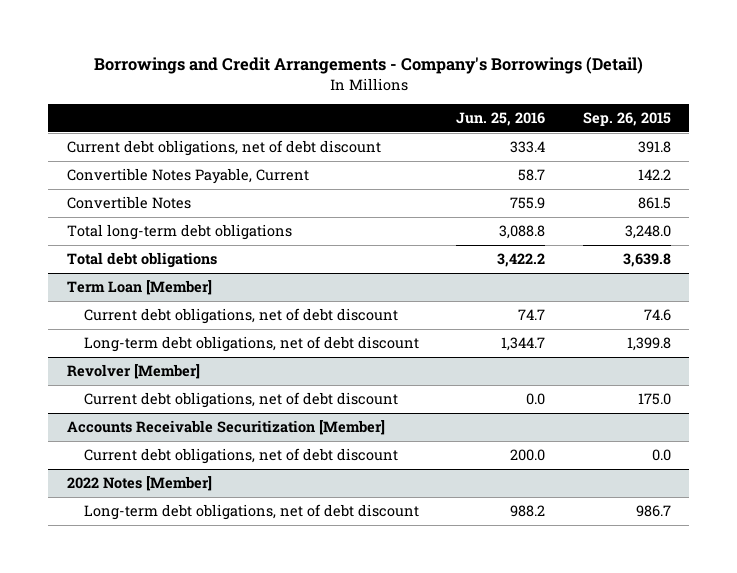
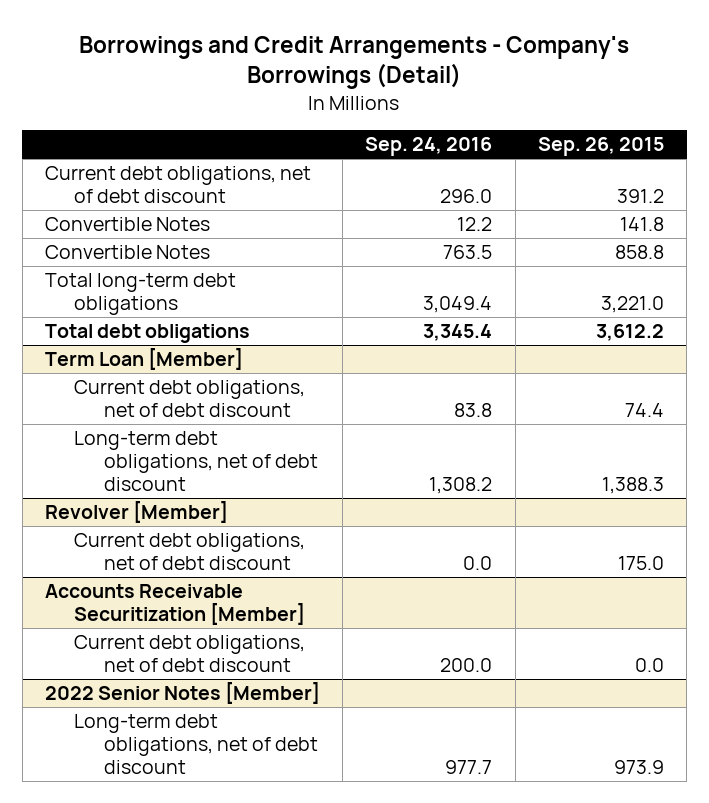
- | Jun. 25, 2016 | Sep. 26, 2015
+ | Sep. 24, 2016 | Sep. 26, 2015
- Current debt obligations, net of debt discount | 333.4 | 391.8
- Convertible Notes Payable, Current | 58.7 | 142.2
- Convertible Notes | 755.9 | 861.5
- Total long-term debt obligations | 3,088.8 | 3,248.0
- Total debt obligations | 3,422.2 | 3,639.8
+ Current debt obligations, net of debt discount | 296.0 | 391.2
+ Convertible Notes | 12.2 | 141.8
+ Convertible Notes | 763.5 | 858.8
+ Total long-term debt obligations | 3,049.4 | 3,221.0
+ Total debt obligations | 3,345.4 | 3,612.2
@ Term Loan [Member]
- Current debt obligations, net of debt discount | 74.7 | 74.6
- Long-term debt obligations, net of debt discount | 1,344.7 | 1,399.8
+ Current debt obligations, net of debt discount | 83.8 | 74.4
+ Long-term debt obligations, net of debt discount | 1,308.2 | 1,388.3
- 2022 Notes [Member]
- Long-term debt obligations, net of debt discount | 988.2 | 986.7
+ 2022 Senior Notes [Member]
+ Long-term debt obligations, net of debt discount | 977.7 | 973.9

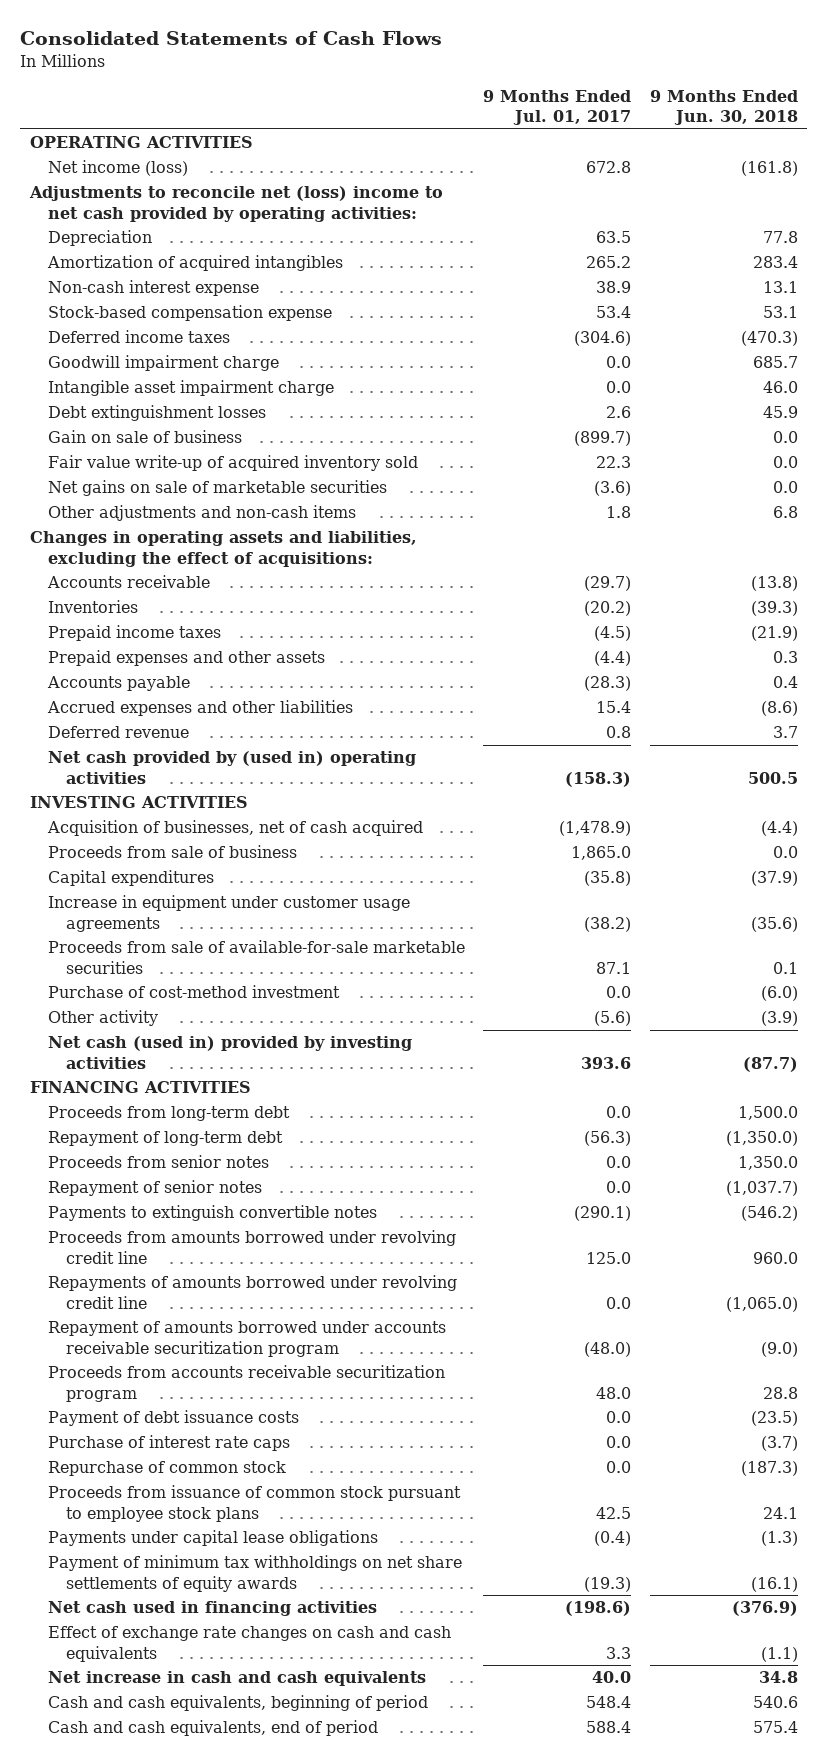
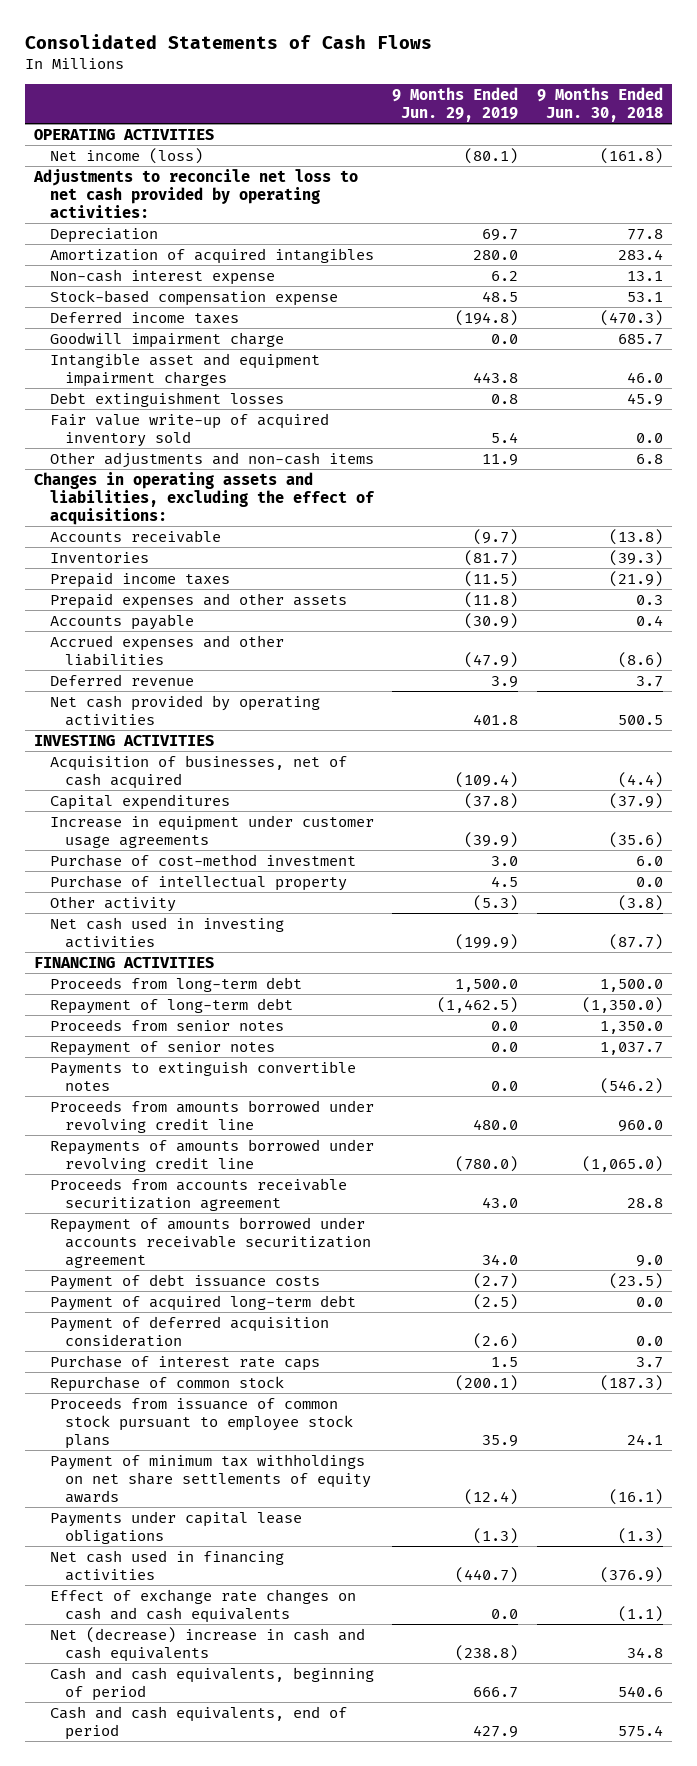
- | 9 Months Ended Jul. 01, 2017 | 9 Months Ended Jun. 30, 2018
+ | 9 Months Ended Jun. 29, 2019 | 9 Months Ended Jun. 30, 2018
- Adjustments to reconcile net (loss) income to net cash provided by operating activities:
+ Adjustments to reconcile net loss to net cash provided by operating activities:
- Intangible asset impairment charge | 0.0 | 46.0
+ Intangible asset and equipment impairment charges | 443.8 | 46.0
- Gain on sale of business | (899.7) | 0.0
- Net gains on sale of marketable securities | (3.6) | 0.0
- Net cash provided by (used in) operating activities | (158.3) | 500.5
+ Net cash provided by operating activities | 401.8 | 500.5
- Proceeds from sale of business | 1,865.0 | 0.0
- Proceeds from sale of available-for-sale marketable securities | 87.1 | 0.1
- Purchase of cost-method investment | 0.0 | (6.0)
- Other activity | (5.6) | (3.9)
- Net cash (used in) provided by investing activities | 393.6 | (87.7)
+ Purchase of cost-method investment | 3.0 | 6.0
+ Purchase of intellectual property | 4.5 | 0.0
+ Other activity | (5.3) | (3.8)
+ Net cash used in investing activities | (199.9) | (87.7)
- Repayment of senior notes | 0.0 | (1,037.7)
+ Repayment of senior notes | 0.0 | 1,037.7
- Repayment of amounts borrowed under accounts receivable securitization program | (48.0) | (9.0)
- Proceeds from accounts receivable securitization program | 48.0 | 28.8
+ Proceeds from accounts receivable securitization agreement | 43.0 | 28.8
+ Repayment of amounts borrowed under accounts receivable securitization agreement | 34.0 | 9.0
- Purchase of interest rate caps | 0.0 | (3.7)
+ Payment of acquired long-term debt | (2.5) | 0.0
+ Payment of deferred acquisition consideration | (2.6) | 0.0
+ Purchase of interest rate caps | 1.5 | 3.7
moved down: Payments under capital lease obligations | (1.3) | (1.3)
- Net increase in cash and cash equivalents | 40.0 | 34.8
+ Net (decrease) increase in cash and cash equivalents | (238.8) | 34.8

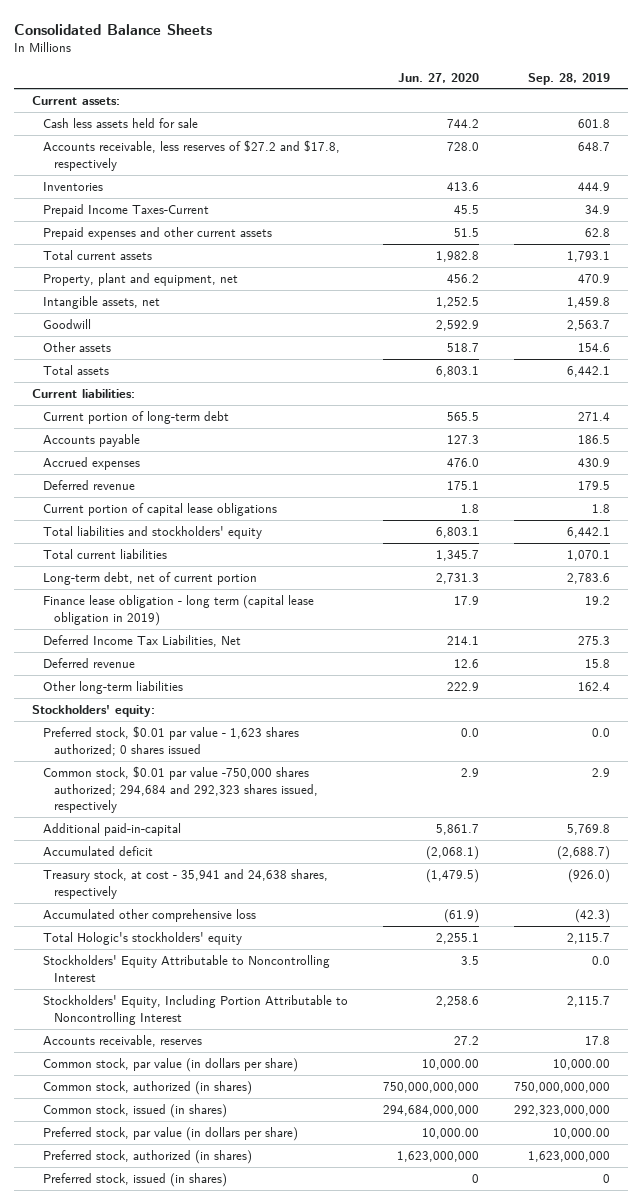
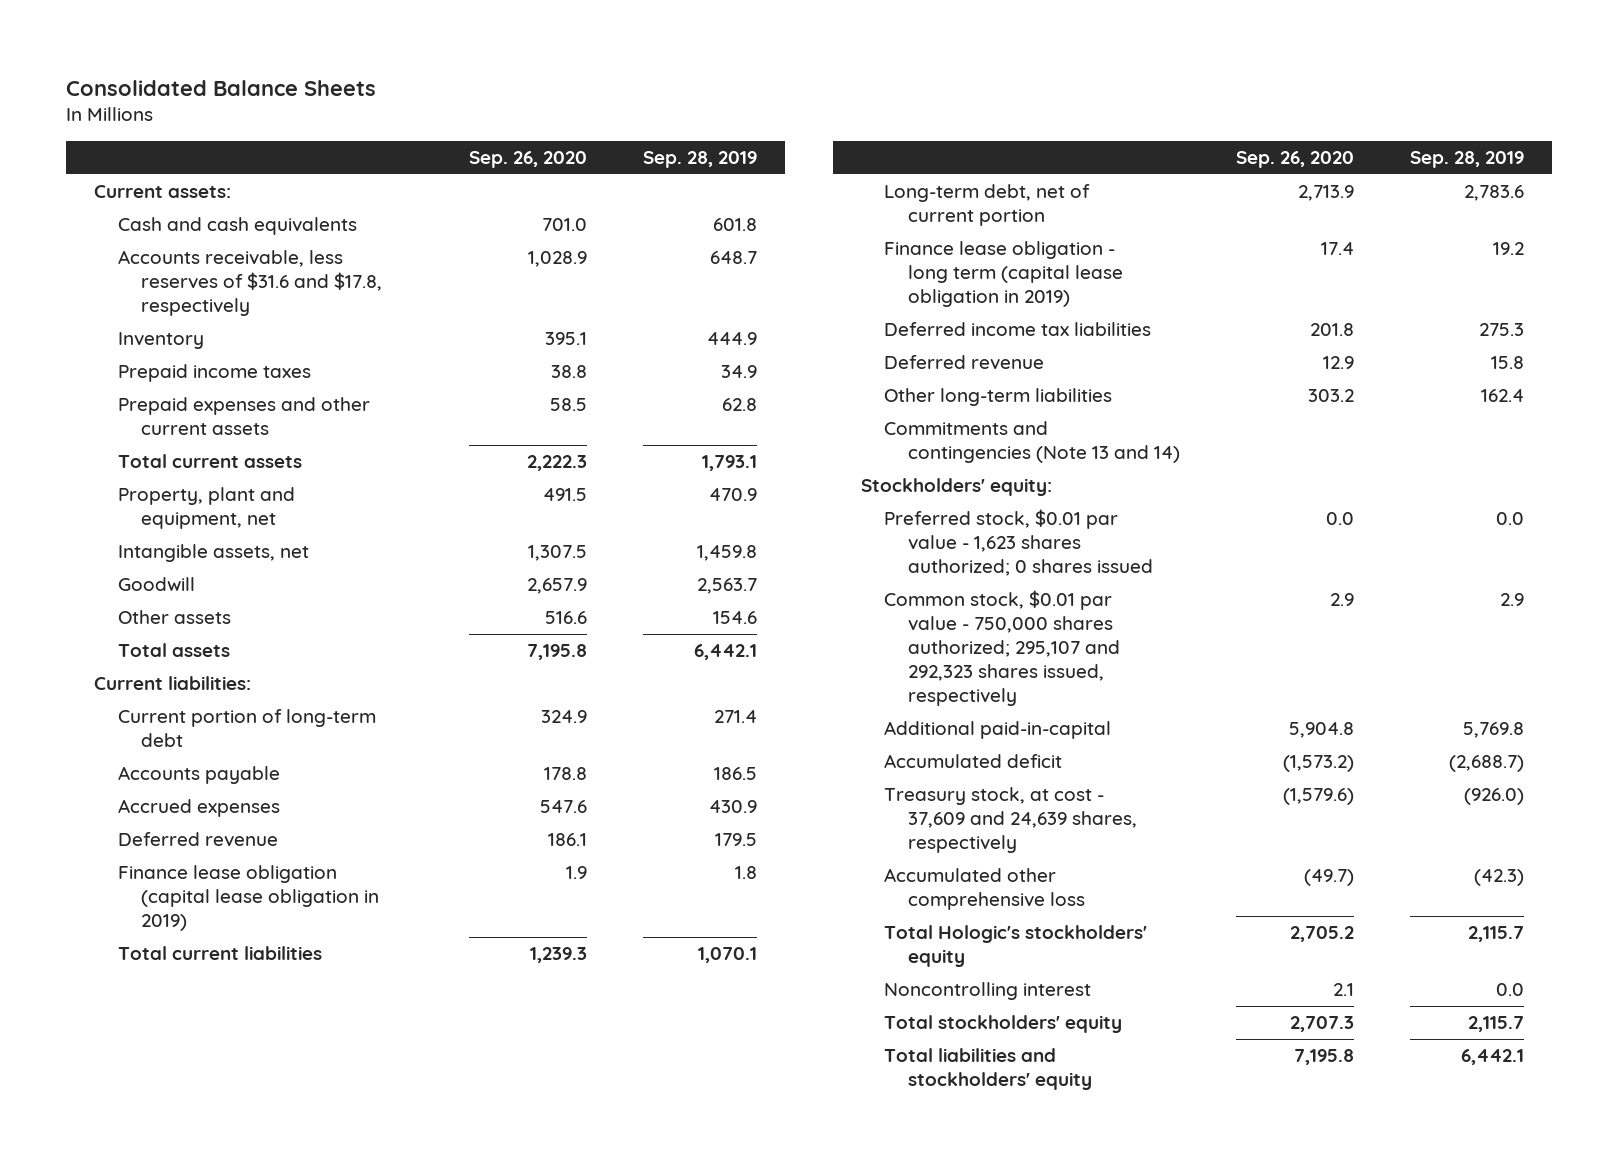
- | Jun. 27, 2020 | Sep. 28, 2019
+ | Sep. 26, 2020 | Sep. 28, 2019
- Cash less assets held for sale | 744.2 | 601.8
- Accounts receivable, less reserves of $27.2 and $17.8, respectively | 728.0 | 648.7
- Inventories | 413.6 | 444.9
- Prepaid Income Taxes-Current | 45.5 | 34.9
+ Cash and cash equivalents | 701.0 | 601.8
+ Accounts receivable, less reserves of $31.6 and $17.8, respectively | 1,028.9 | 648.7
+ Inventory | 395.1 | 444.9
+ Prepaid income taxes | 38.8 | 34.9
- Current portion of capital lease obligations | 1.8 | 1.8
+ Finance lease obligation (capital lease obligation in 2019) | 1.9 | 1.8
- Deferred Income Tax Liabilities, Net | 214.1 | 275.3
+ Deferred income tax liabilities | 201.8 | 275.3
+ Commitments and contingencies (Note 13 and 14)
- Common stock, $0.01 par value -750,000 shares authorized; 294,684 and 292,323 shares issued, respectively | 2.9 | 2.9
+ Common stock, $0.01 par value - 750,000 shares authorized; 295,107 and 292,323 shares issued, respectively | 2.9 | 2.9
- Treasury stock, at cost - 35,941 and 24,638 shares, respectively | (1,479.5) | (926.0)
+ Treasury stock, at cost - 37,609 and 24,639 shares, respectively | (1,579.6) | (926.0)
- Stockholders' Equity Attributable to Noncontrolling Interest | 3.5 | 0.0
- Stockholders' Equity, Including Portion Attributable to Noncontrolling Interest | 2,258.6 | 2,115.7
- Accounts receivable, reserves | 27.2 | 17.8
- Common stock, par value (in dollars per share) | 10,000.00 | 10,000.00
- Common stock, authorized (in shares) | 750,000,000,000 | 750,000,000,000
- Common stock, issued (in shares) | 294,684,000,000 | 292,323,000,000
- Preferred stock, par value (in dollars per share) | 10,000.00 | 10,000.00
- Preferred stock, authorized (in shares) | 1,623,000,000 | 1,623,000,000
- Preferred stock, issued (in shares) | 0 | 0
+ Noncontrolling interest | 2.1 | 0.0
+ Total stockholders' equity | 2,707.3 | 2,115.7
moved down: Total liabilities and stockholders' equity | 7,195.8 | 6,442.1

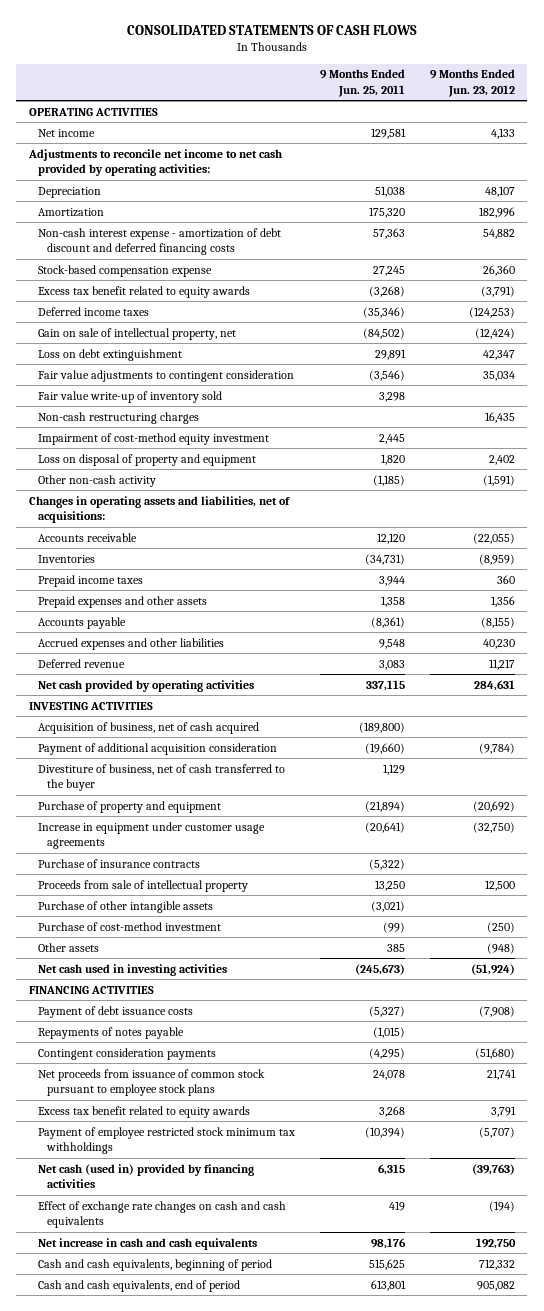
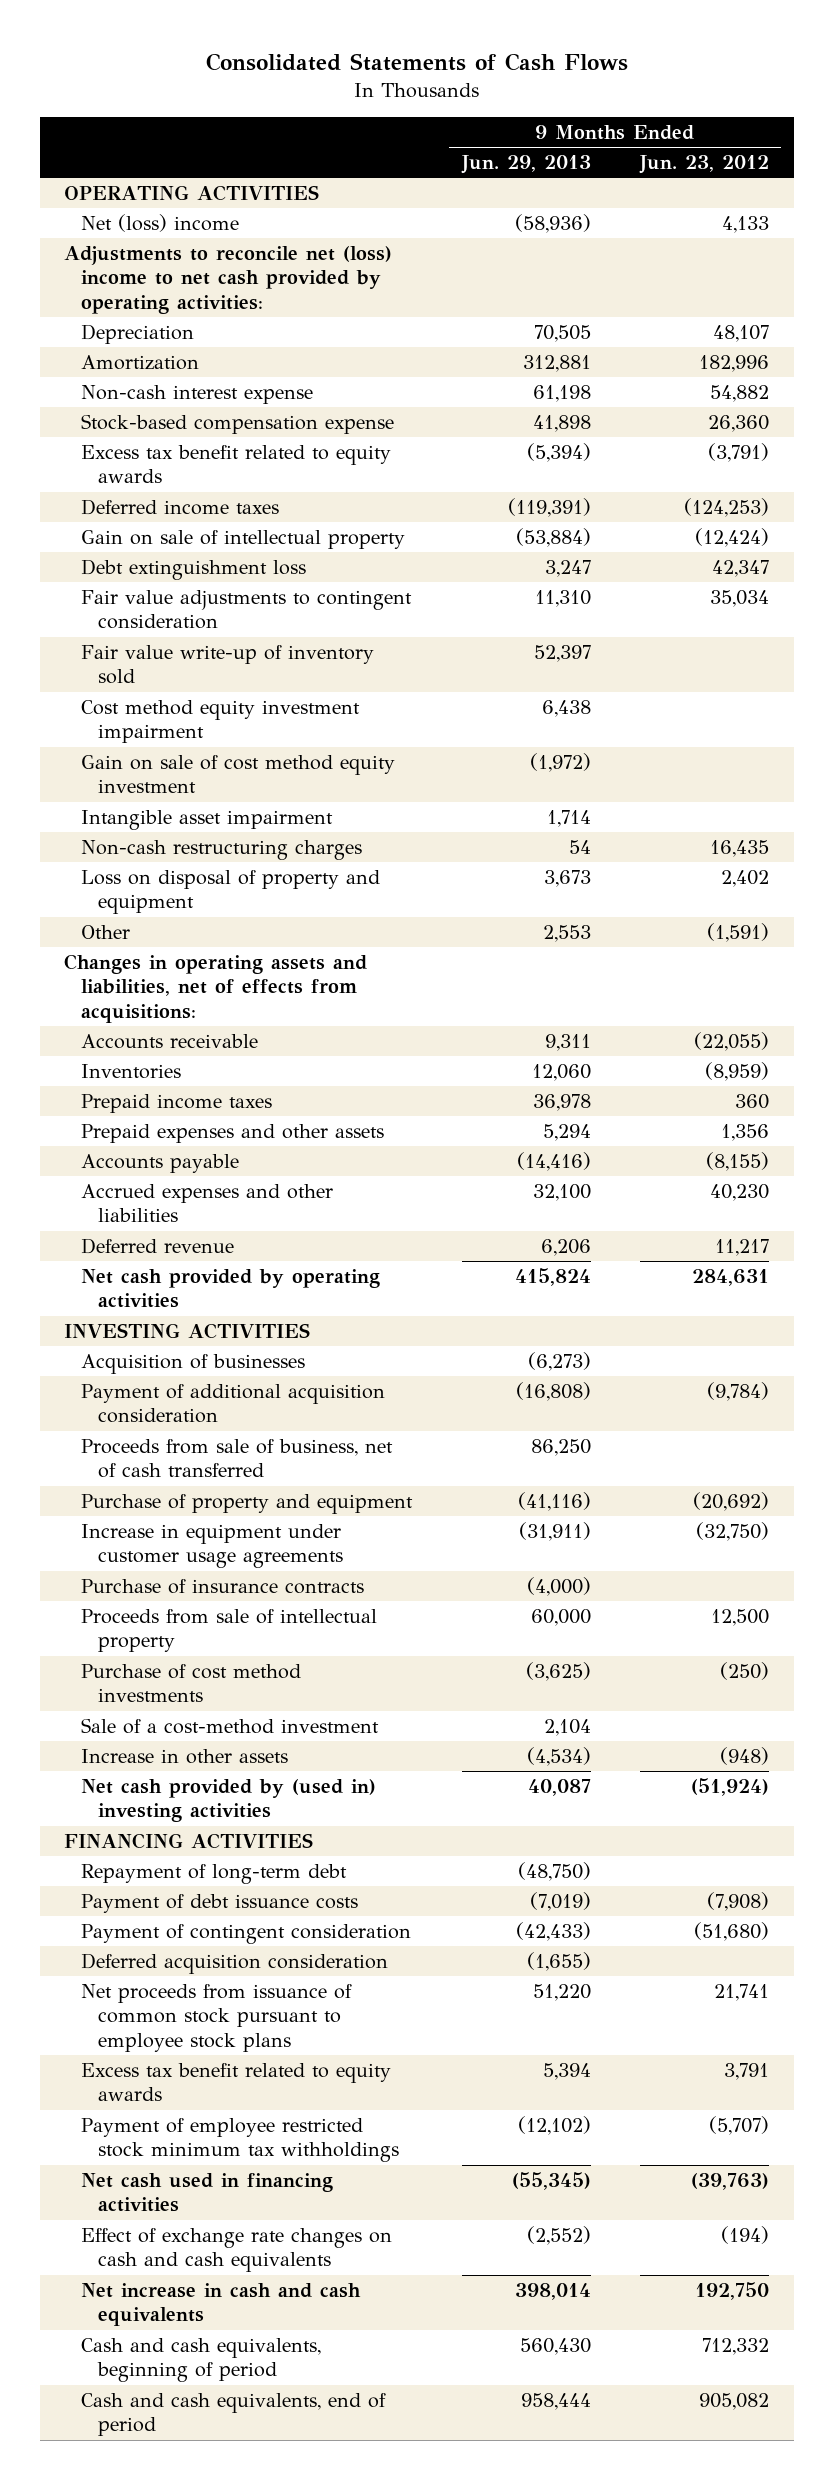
- CONSOLIDATED STATEMENTS OF CASH FLOWS
+ Consolidated Statements of Cash Flows
- | 9 Months Ended Jun. 25, 2011 | 9 Months Ended Jun. 23, 2012
+ | 9 Months Ended Jun. 29, 2013 | 9 Months Ended Jun. 23, 2012
- Net income | 129,581 | 4,133
- Adjustments to reconcile net income to net cash provided by operating activities:
+ Net (loss) income | (58,936) | 4,133
+ Adjustments to reconcile net (loss) income to net cash provided by operating activities:
- Non-cash interest expense - amortization of debt discount and deferred financing costs | 57,363 | 54,882
+ Non-cash interest expense | 61,198 | 54,882
- Gain on sale of intellectual property, net | (84,502) | (12,424)
- Loss on debt extinguishment | 29,891 | 42,347
+ Gain on sale of intellectual property | (53,884) | (12,424)
+ Debt extinguishment loss | 3,247 | 42,347
+ Cost method equity investment impairment | 6,438 |
+ Gain on sale of cost method equity investment | (1,972) |
+ Intangible asset impairment | 1,714 |
- Impairment of cost-method equity investment | 2,445 |
- Other non-cash activity | (1,185) | (1,591)
- Changes in operating assets and liabilities, net of acquisitions:
+ Other | 2,553 | (1,591)
+ Changes in operating assets and liabilities, net of effects from acquisitions:
- Acquisition of business, net of cash acquired | (189,800) |
+ Acquisition of businesses | (6,273) |
- Divestiture of business, net of cash transferred to the buyer | 1,129 |
+ Proceeds from sale of business, net of cash transferred | 86,250 |
- Purchase of other intangible assets | (3,021) |
- Purchase of cost-method investment | (99) | (250)
- Other assets | 385 | (948)
- Net cash used in investing activities | (245,673) | (51,924)
+ Purchase of cost method investments | (3,625) | (250)
+ Sale of a cost-method investment | 2,104 |
+ Increase in other assets | (4,534) | (948)
+ Net cash provided by (used in) investing activities | 40,087 | (51,924)
+ Repayment of long-term debt | (48,750) |
- Repayments of notes payable | (1,015) |
- Contingent consideration payments | (4,295) | (51,680)
+ Payment of contingent consideration | (42,433) | (51,680)
+ Deferred acquisition consideration | (1,655) |
- Net cash (used in) provided by financing activities | 6,315 | (39,763)
+ Net cash used in financing activities | (55,345) | (39,763)

